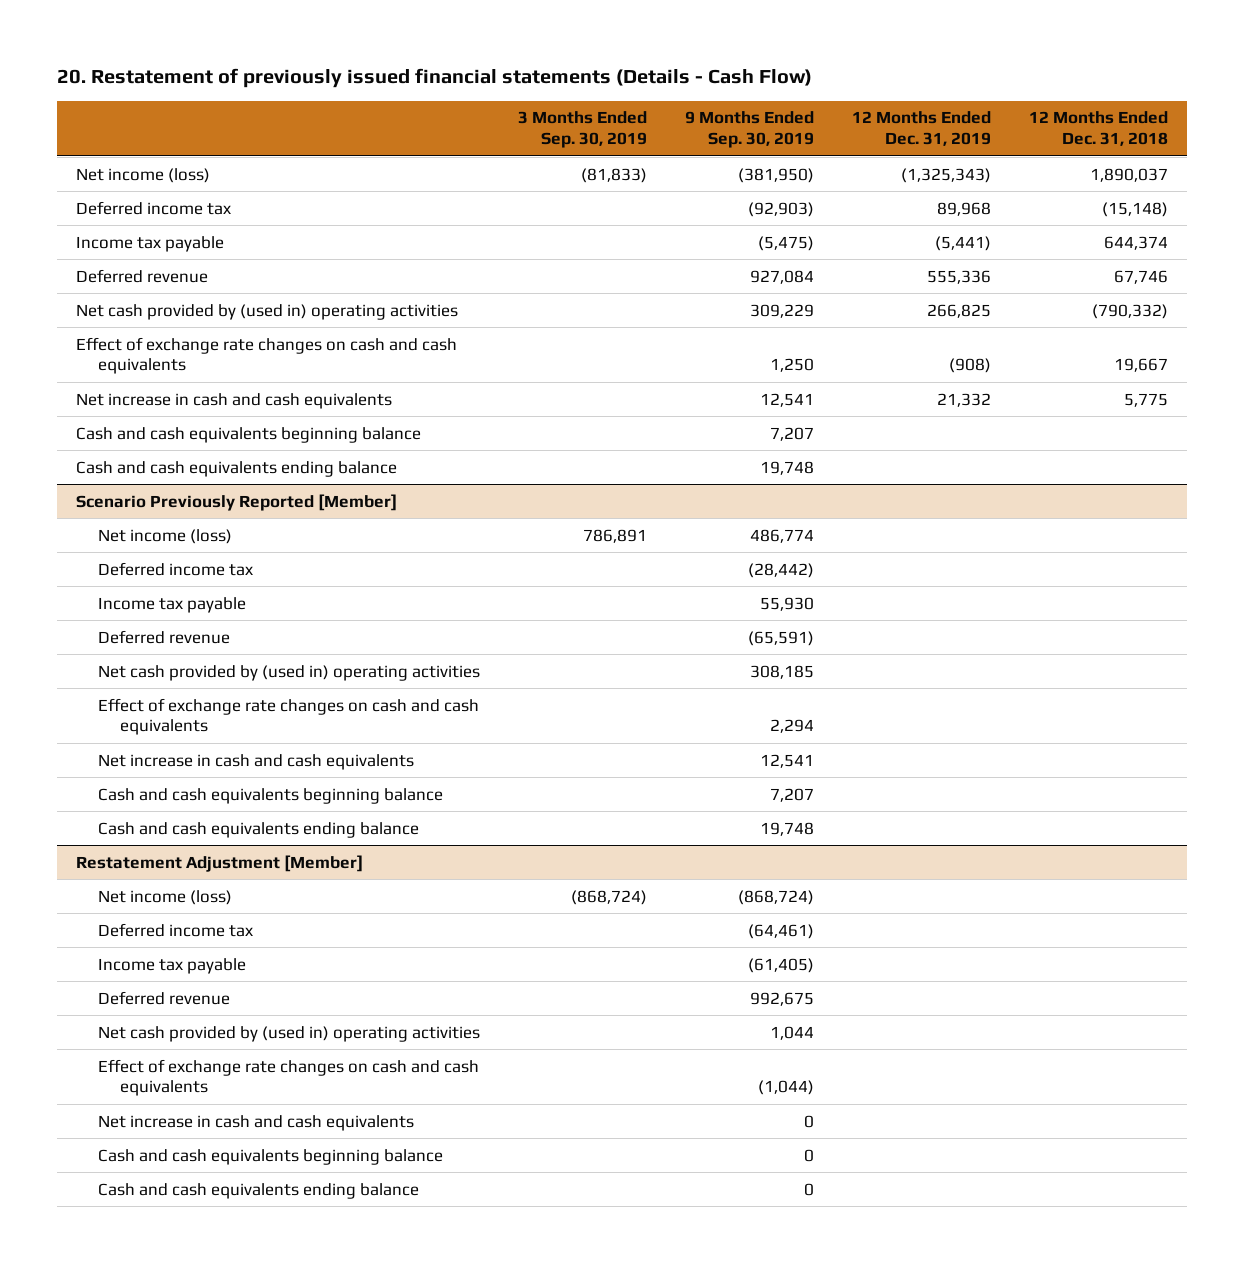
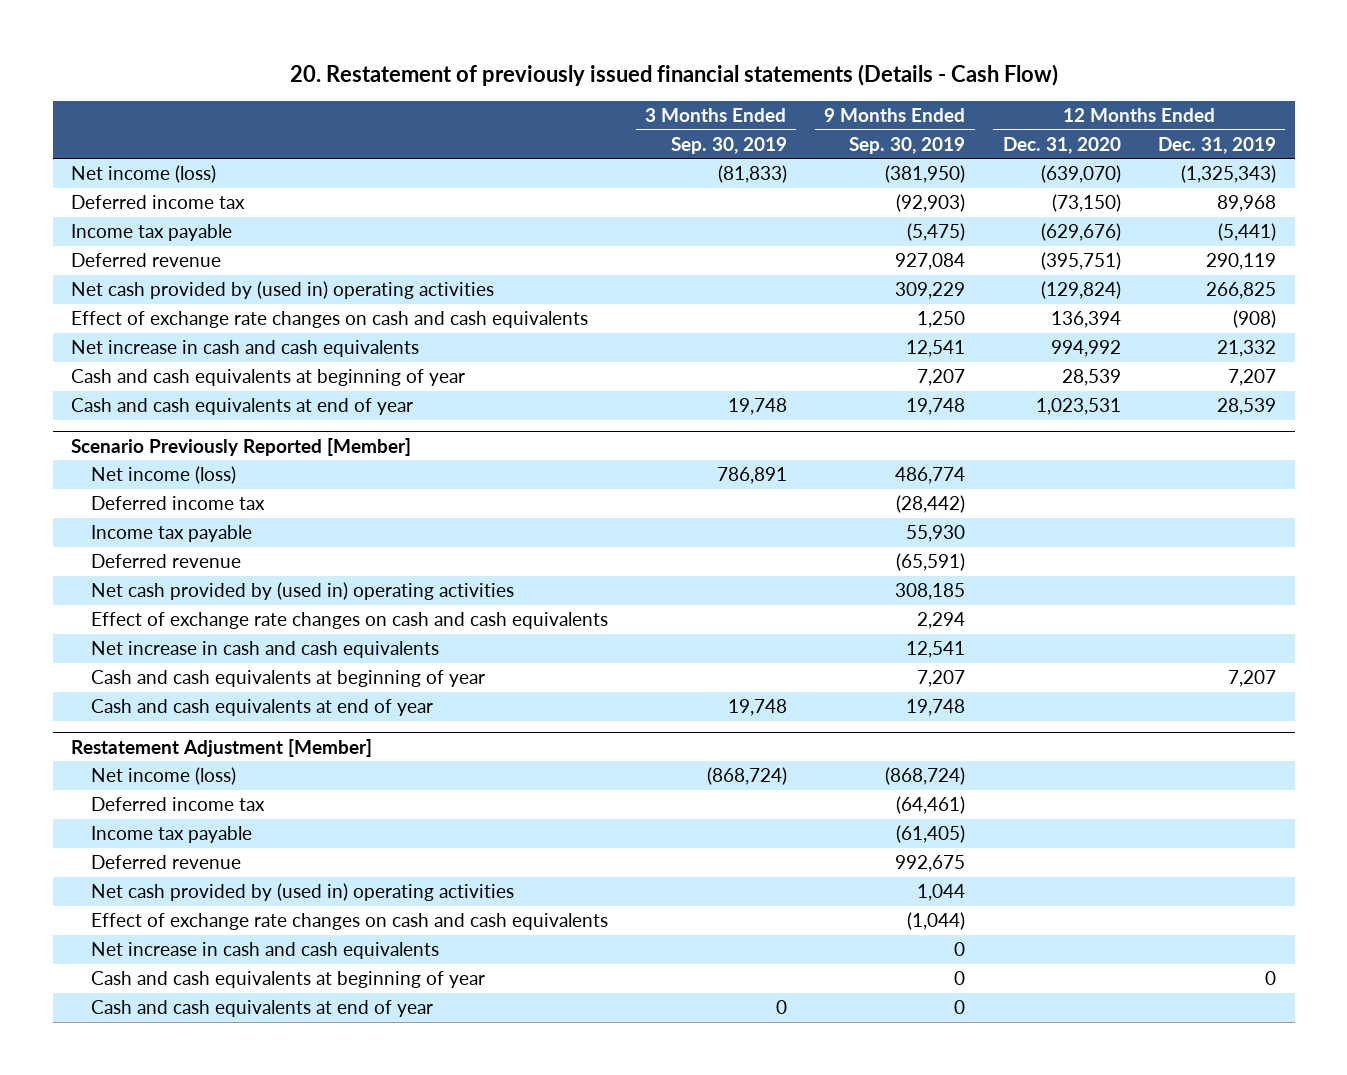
- | 3 Months Ended Sep. 30, 2019 | 9 Months Ended Sep. 30, 2019 | 12 Months Ended Dec. 31, 2019 | 12 Months Ended Dec. 31, 2018
+ | 3 Months Ended Sep. 30, 2019 | 9 Months Ended Sep. 30, 2019 | 12 Months Ended Dec. 31, 2020 | 12 Months Ended Dec. 31, 2019
- Deferred revenue | | 927,084 | 555,336 | 67,746
+ Deferred revenue | | 927,084 | (395,751) | 290,119
- Cash and cash equivalents beginning balance | | 7,207 | |
- Cash and cash equivalents ending balance | | 19,748 | |
+ Cash and cash equivalents at beginning of year | | 7,207 | 28,539 | 7,207
+ Cash and cash equivalents at end of year | 19,748 | 19,748 | 1,023,531 | 28,539
@ Scenario Previously Reported [Member]
- Cash and cash equivalents beginning balance | | 7,207 | |
- Cash and cash equivalents ending balance | | 19,748 | |
+ Cash and cash equivalents at beginning of year | | 7,207 | | 7,207
+ Cash and cash equivalents at end of year | 19,748 | 19,748 | |
@ Restatement Adjustment [Member]
- Cash and cash equivalents beginning balance | | 0 | |
- Cash and cash equivalents ending balance | | 0 | |
+ Cash and cash equivalents at beginning of year | | 0 | | 0
+ Cash and cash equivalents at end of year | 0 | 0 | |

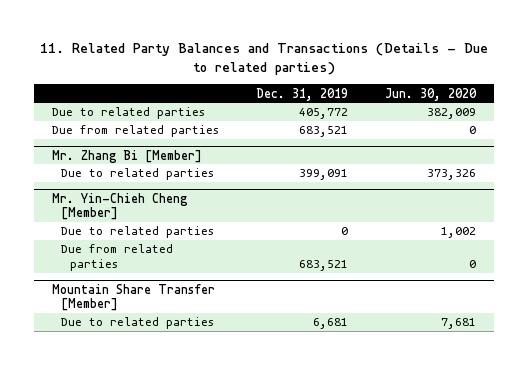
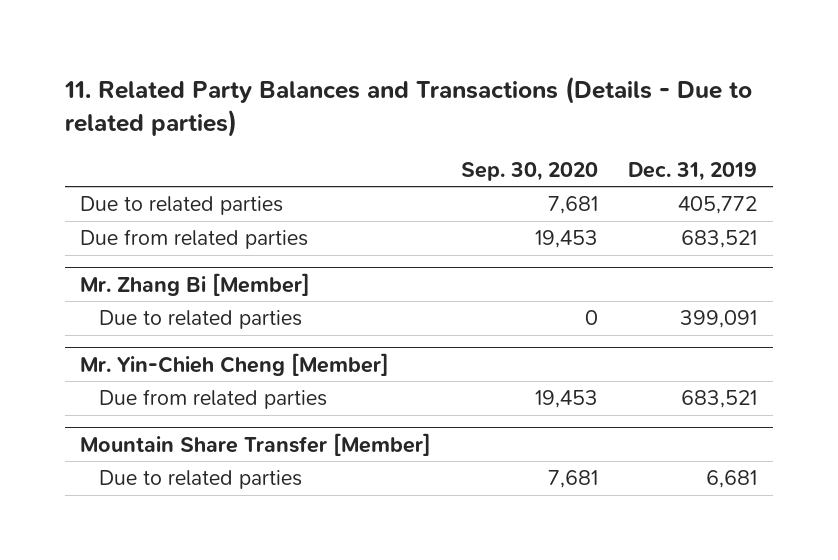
- | Dec. 31, 2019 | Jun. 30, 2020
+ | Sep. 30, 2020 | Dec. 31, 2019
@ Mr. Yin-Chieh Cheng [Member]
- Due to related parties | 0 | 1,002

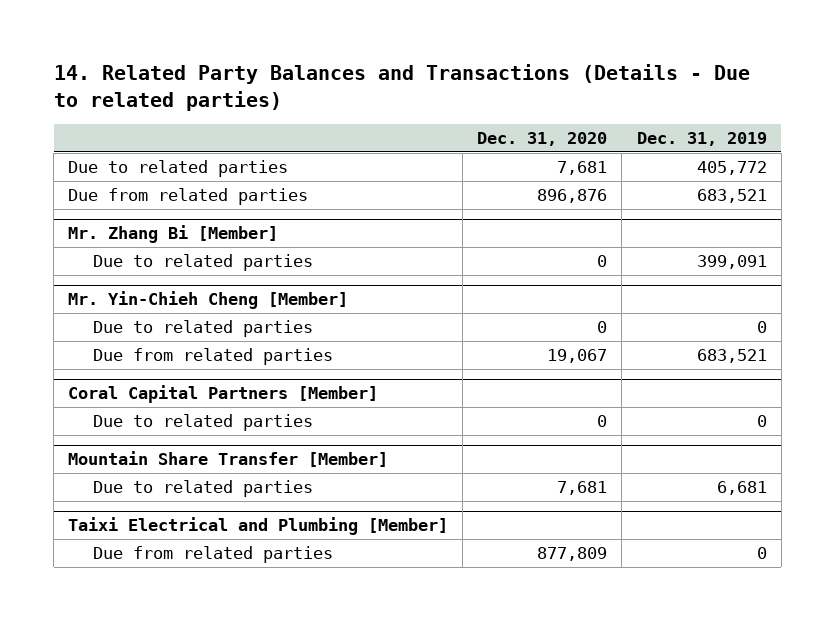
- 11. Related Party Balances and Transactions (Details - Due to related parties)
+ 14. Related Party Balances and Transactions (Details - Due to related parties)
- | Sep. 30, 2020 | Dec. 31, 2019
+ | Dec. 31, 2020 | Dec. 31, 2019
@ Mr. Yin-Chieh Cheng [Member]
+ Due to related parties | 0 | 0
+ Coral Capital Partners [Member]
+ Due to related parties | 0 | 0
+ Taixi Electrical and Plumbing [Member]
+ Due from related parties | 877,809 | 0

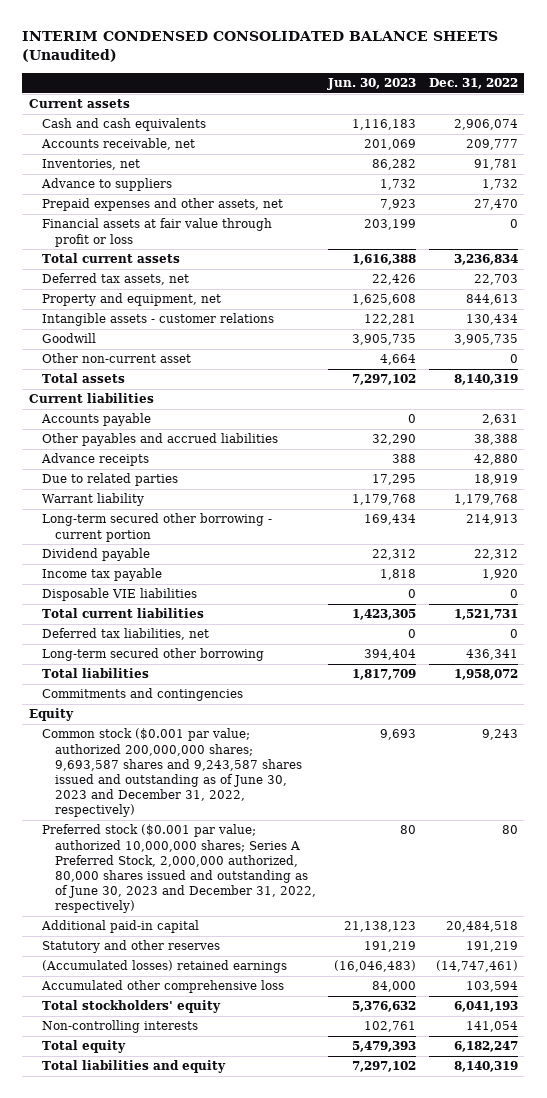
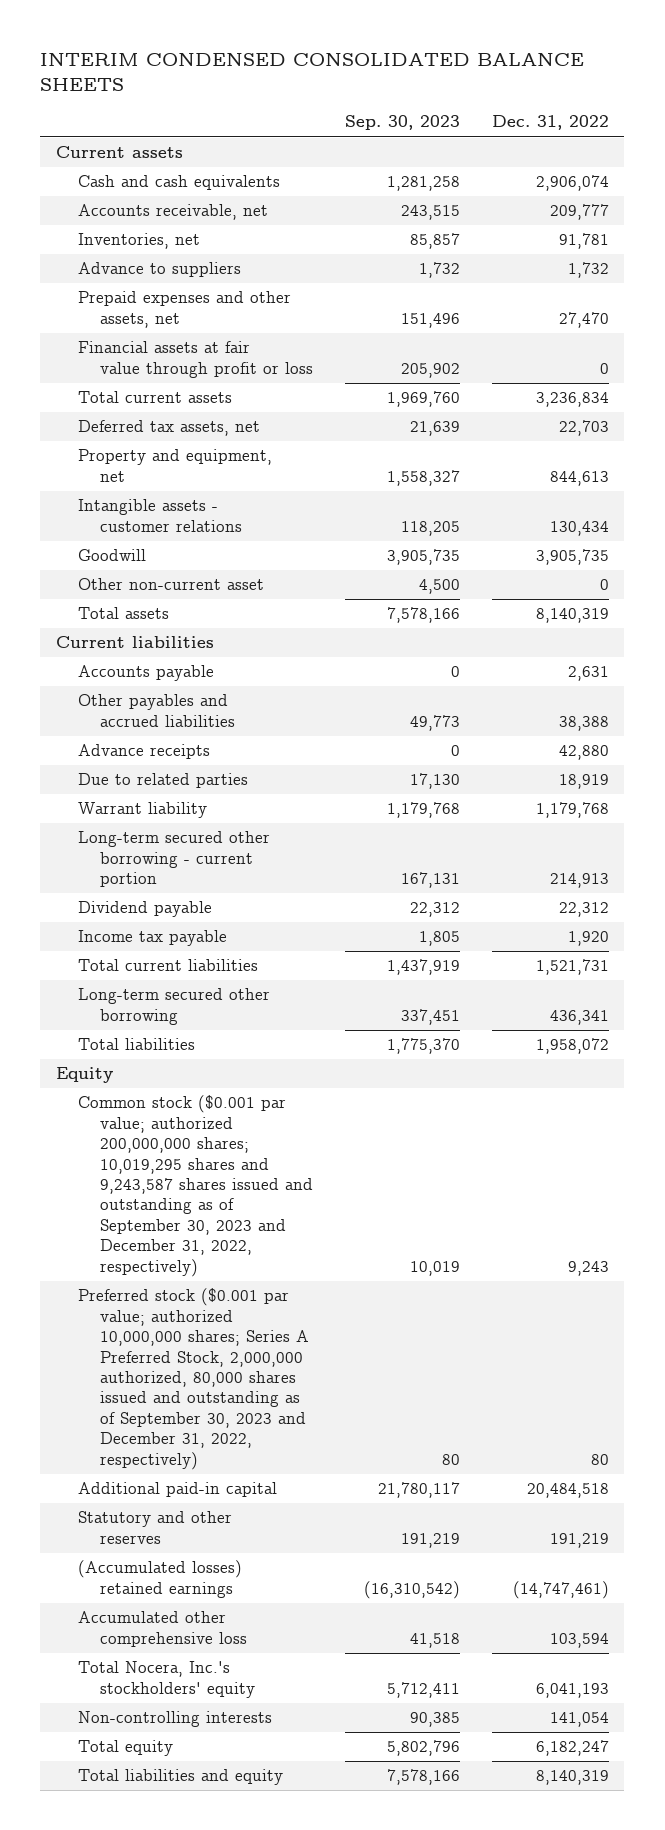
- INTERIM CONDENSED CONSOLIDATED BALANCE SHEETS (Unaudited)
+ INTERIM CONDENSED CONSOLIDATED BALANCE SHEETS
- | Jun. 30, 2023 | Dec. 31, 2022
+ | Sep. 30, 2023 | Dec. 31, 2022
- Disposable VIE liabilities | 0 | 0
- Deferred tax liabilities, net | 0 | 0
- Commitments and contingencies
- Common stock ($0.001 par value; authorized 200,000,000 shares; 9,693,587 shares and 9,243,587 shares issued and outstanding as of June 30, 2023 and December 31, 2022, respectively) | 9,693 | 9,243
- Preferred stock ($0.001 par value; authorized 10,000,000 shares; Series A Preferred Stock, 2,000,000 authorized, 80,000 shares issued and outstanding as of June 30, 2023 and December 31, 2022, respectively) | 80 | 80
+ Common stock ($0.001 par value; authorized 200,000,000 shares; 10,019,295 shares and 9,243,587 shares issued and outstanding as of September 30, 2023 and December 31, 2022, respectively) | 10,019 | 9,243
+ Preferred stock ($0.001 par value; authorized 10,000,000 shares; Series A Preferred Stock, 2,000,000 authorized, 80,000 shares issued and outstanding as of September 30, 2023 and December 31, 2022, respectively) | 80 | 80
- Total stockholders' equity | 5,376,632 | 6,041,193
+ Total Nocera, Inc.'s stockholders' equity | 5,712,411 | 6,041,193

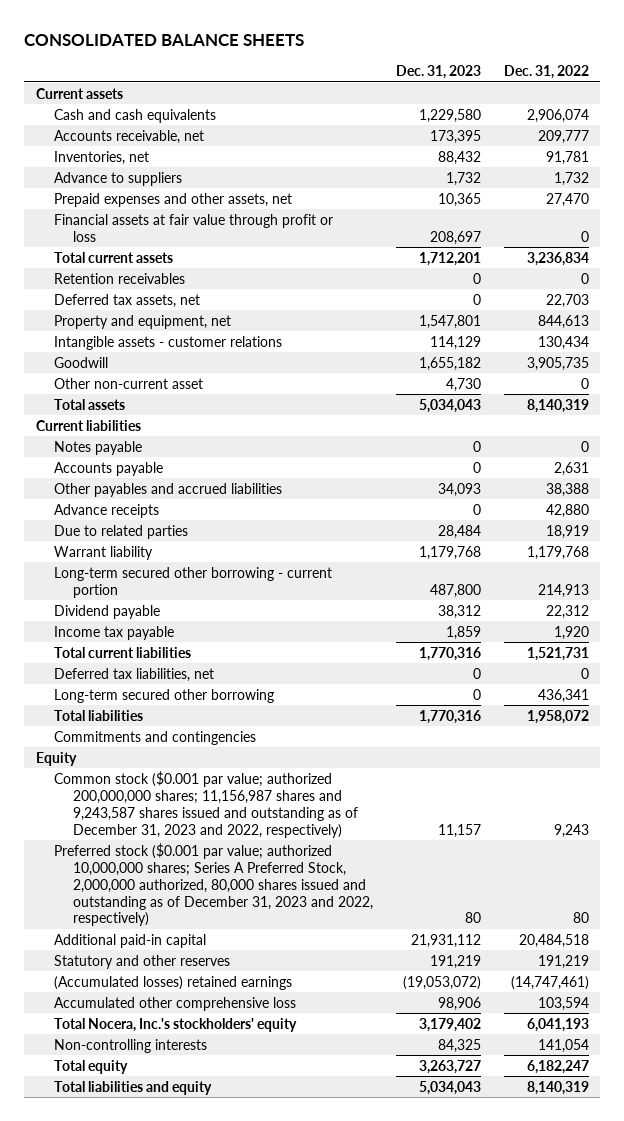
- INTERIM CONDENSED CONSOLIDATED BALANCE SHEETS
+ CONSOLIDATED BALANCE SHEETS
- | Sep. 30, 2023 | Dec. 31, 2022
+ | Dec. 31, 2023 | Dec. 31, 2022
+ Retention receivables | 0 | 0
+ Notes payable | 0 | 0
+ Deferred tax liabilities, net | 0 | 0
+ Commitments and contingencies
- Common stock ($0.001 par value; authorized 200,000,000 shares; 10,019,295 shares and 9,243,587 shares issued and outstanding as of September 30, 2023 and December 31, 2022, respectively) | 10,019 | 9,243
- Preferred stock ($0.001 par value; authorized 10,000,000 shares; Series A Preferred Stock, 2,000,000 authorized, 80,000 shares issued and outstanding as of September 30, 2023 and December 31, 2022, respectively) | 80 | 80
+ Common stock ($0.001 par value; authorized 200,000,000 shares; 11,156,987 shares and 9,243,587 shares issued and outstanding as of December 31, 2023 and 2022, respectively) | 11,157 | 9,243
+ Preferred stock ($0.001 par value; authorized 10,000,000 shares; Series A Preferred Stock, 2,000,000 authorized, 80,000 shares issued and outstanding as of December 31, 2023 and 2022, respectively) | 80 | 80

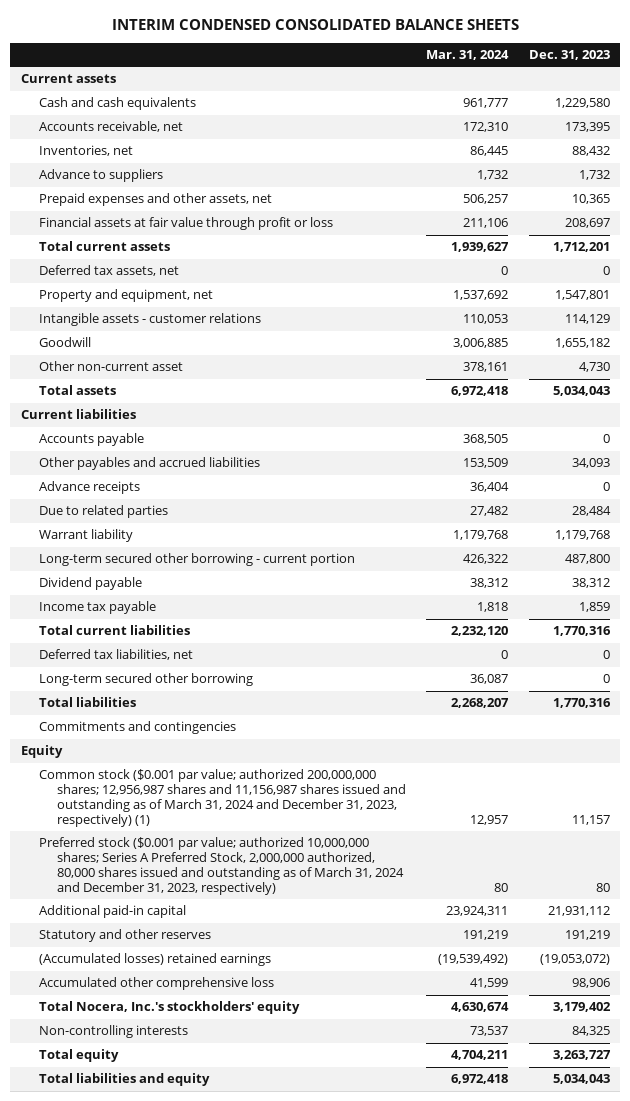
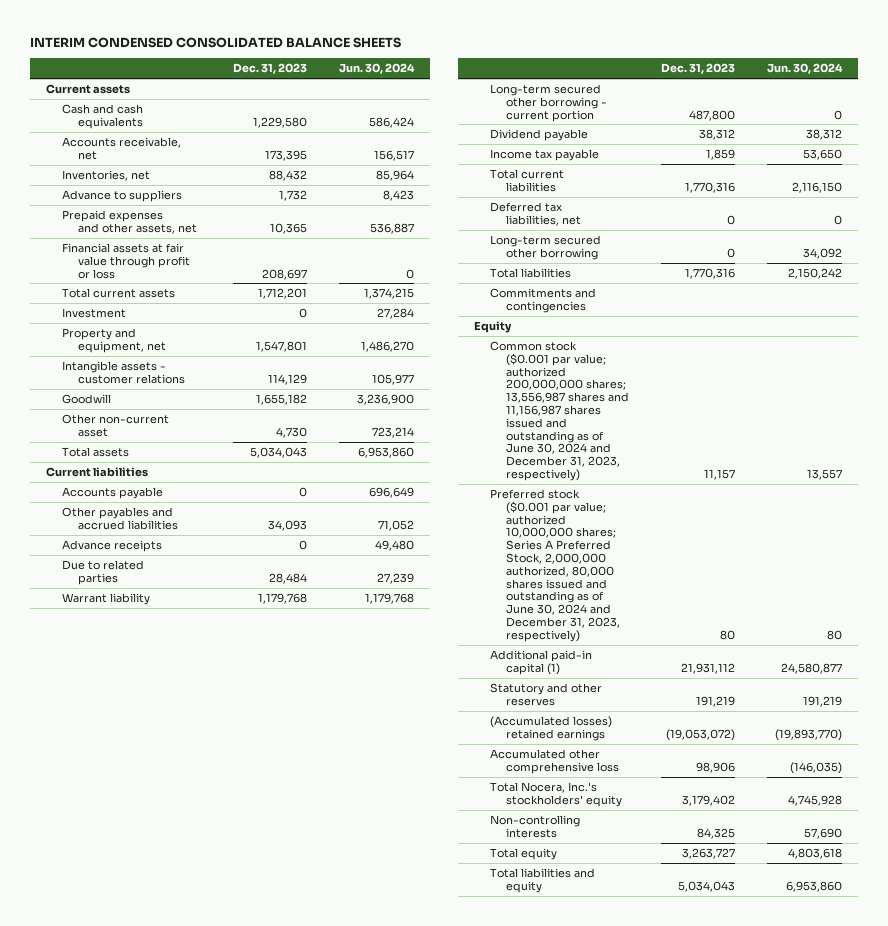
- | Mar. 31, 2024 | Dec. 31, 2023
+ | Dec. 31, 2023 | Jun. 30, 2024
- Deferred tax assets, net | 0 | 0
+ Investment | 0 | 27,284
- Common stock ($0.001 par value; authorized 200,000,000 shares; 12,956,987 shares and 11,156,987 shares issued and outstanding as of March 31, 2024 and December 31, 2023, respectively) (1) | 12,957 | 11,157
- Preferred stock ($0.001 par value; authorized 10,000,000 shares; Series A Preferred Stock, 2,000,000 authorized, 80,000 shares issued and outstanding as of March 31, 2024 and December 31, 2023, respectively) | 80 | 80
- Additional paid-in capital | 23,924,311 | 21,931,112
+ Common stock ($0.001 par value; authorized 200,000,000 shares; 13,556,987 shares and 11,156,987 shares issued and outstanding as of June 30, 2024 and December 31, 2023, respectively) | 11,157 | 13,557
+ Preferred stock ($0.001 par value; authorized 10,000,000 shares; Series A Preferred Stock, 2,000,000 authorized, 80,000 shares issued and outstanding as of June 30, 2024 and December 31, 2023, respectively) | 80 | 80
+ Additional paid-in capital (1) | 21,931,112 | 24,580,877

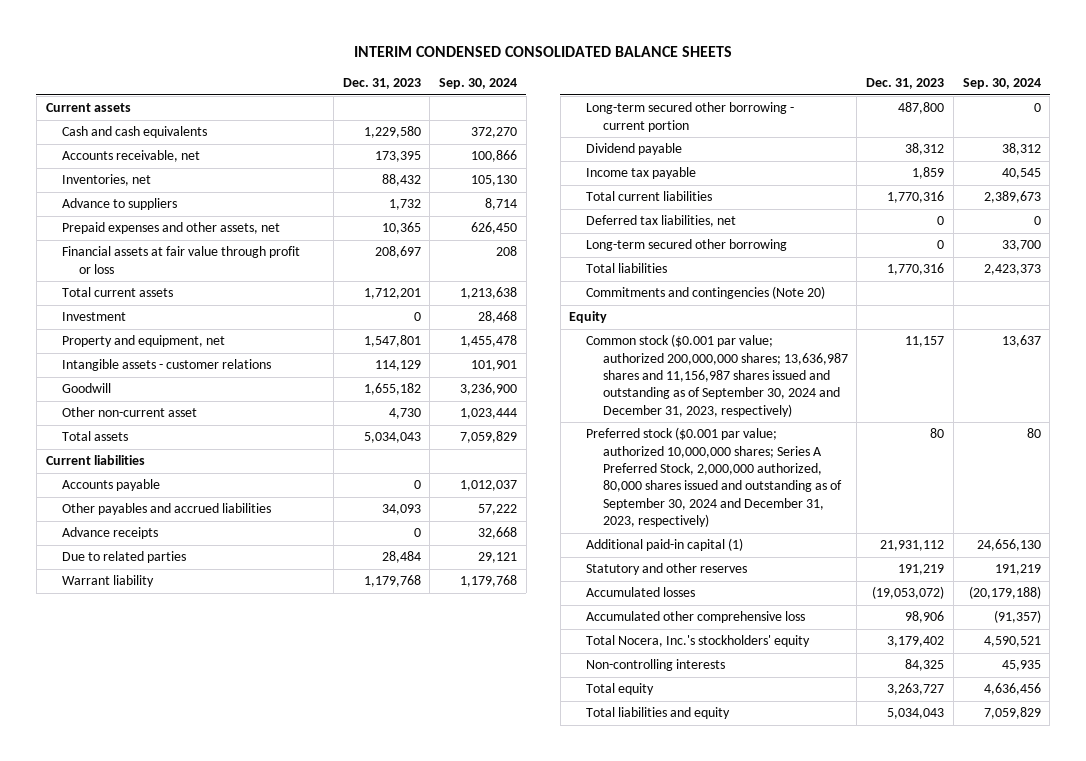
- | Dec. 31, 2023 | Jun. 30, 2024
+ | Dec. 31, 2023 | Sep. 30, 2024
- Commitments and contingencies
+ Commitments and contingencies (Note 20)
- Common stock ($0.001 par value; authorized 200,000,000 shares; 13,556,987 shares and 11,156,987 shares issued and outstanding as of June 30, 2024 and December 31, 2023, respectively) | 11,157 | 13,557
- Preferred stock ($0.001 par value; authorized 10,000,000 shares; Series A Preferred Stock, 2,000,000 authorized, 80,000 shares issued and outstanding as of June 30, 2024 and December 31, 2023, respectively) | 80 | 80
+ Common stock ($0.001 par value; authorized 200,000,000 shares; 13,636,987 shares and 11,156,987 shares issued and outstanding as of September 30, 2024 and December 31, 2023, respectively) | 11,157 | 13,637
+ Preferred stock ($0.001 par value; authorized 10,000,000 shares; Series A Preferred Stock, 2,000,000 authorized, 80,000 shares issued and outstanding as of September 30, 2024 and December 31, 2023, respectively) | 80 | 80
- (Accumulated losses) retained earnings | (19,053,072) | (19,893,770)
+ Accumulated losses | (19,053,072) | (20,179,188)

